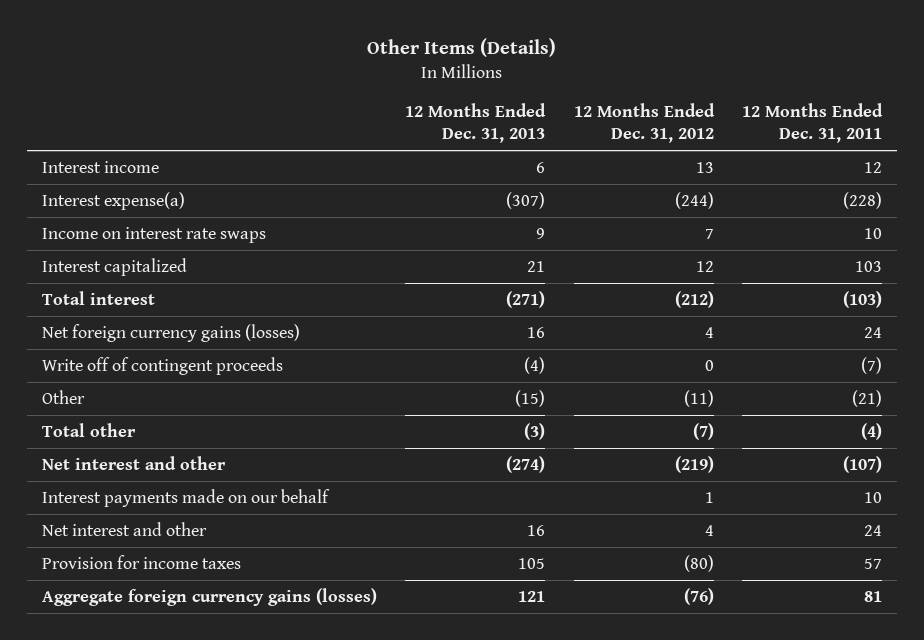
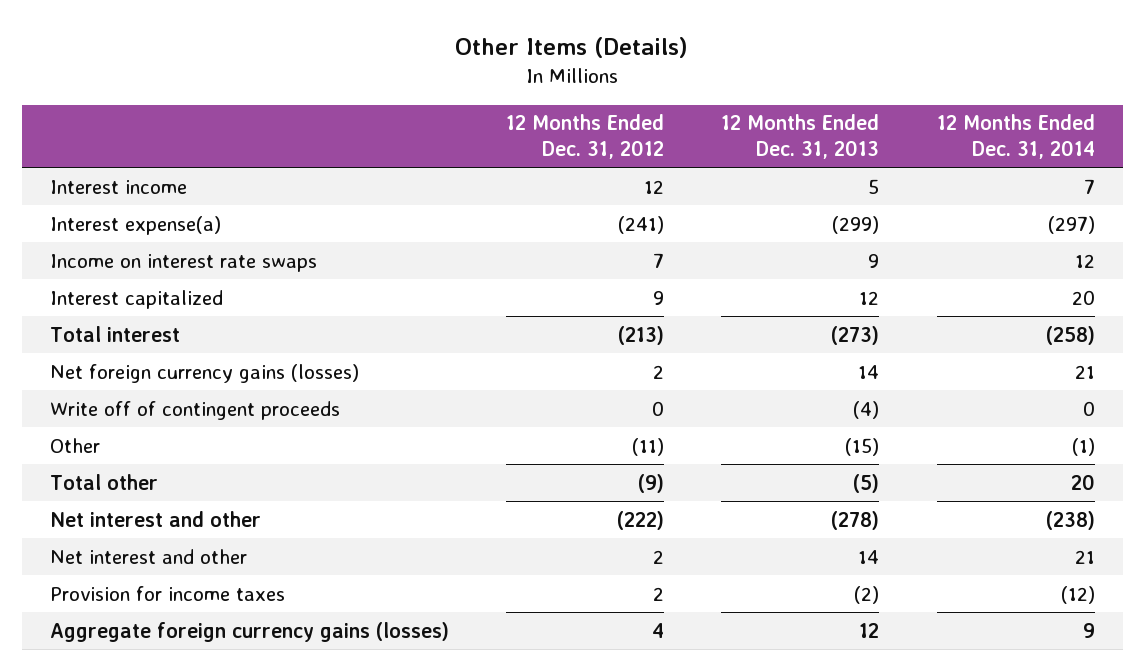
- | 12 Months Ended Dec. 31, 2013 | 12 Months Ended Dec. 31, 2012 | 12 Months Ended Dec. 31, 2011
+ | 12 Months Ended Dec. 31, 2012 | 12 Months Ended Dec. 31, 2013 | 12 Months Ended Dec. 31, 2014
- Interest income | 6 | 13 | 12
- Interest expense(a) | (307) | (244) | (228)
+ Interest income | 12 | 5 | 7
+ Interest expense(a) | (241) | (299) | (297)
- Interest capitalized | 21 | 12 | 103
- Total interest | (271) | (212) | (103)
- Net foreign currency gains (losses) | 16 | 4 | 24
+ Interest capitalized | 9 | 12 | 20
+ Total interest | (213) | (273) | (258)
+ Net foreign currency gains (losses) | 2 | 14 | 21
- Total other | (3) | (7) | (4)
- Net interest and other | (274) | (219) | (107)
- Interest payments made on our behalf | | 1 | 10
- Net interest and other | 16 | 4 | 24
- Provision for income taxes | 105 | (80) | 57
- Aggregate foreign currency gains (losses) | 121 | (76) | 81
+ Total other | (9) | (5) | 20
+ Net interest and other | (222) | (278) | (238)
+ Net interest and other | 2 | 14 | 21
+ Provision for income taxes | 2 | (2) | (12)
+ Aggregate foreign currency gains (losses) | 4 | 12 | 9

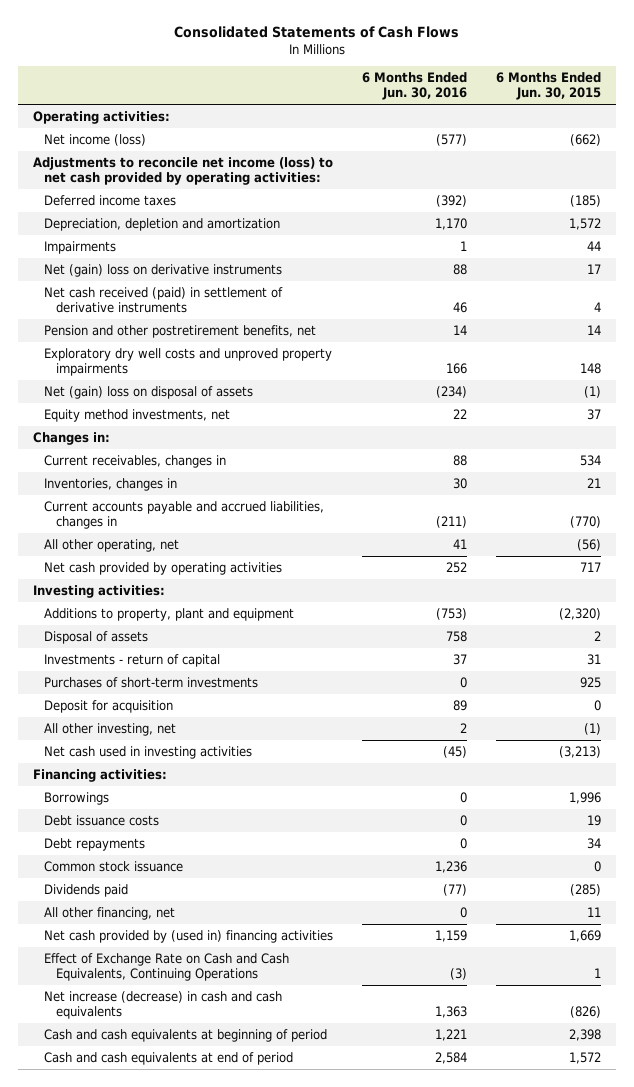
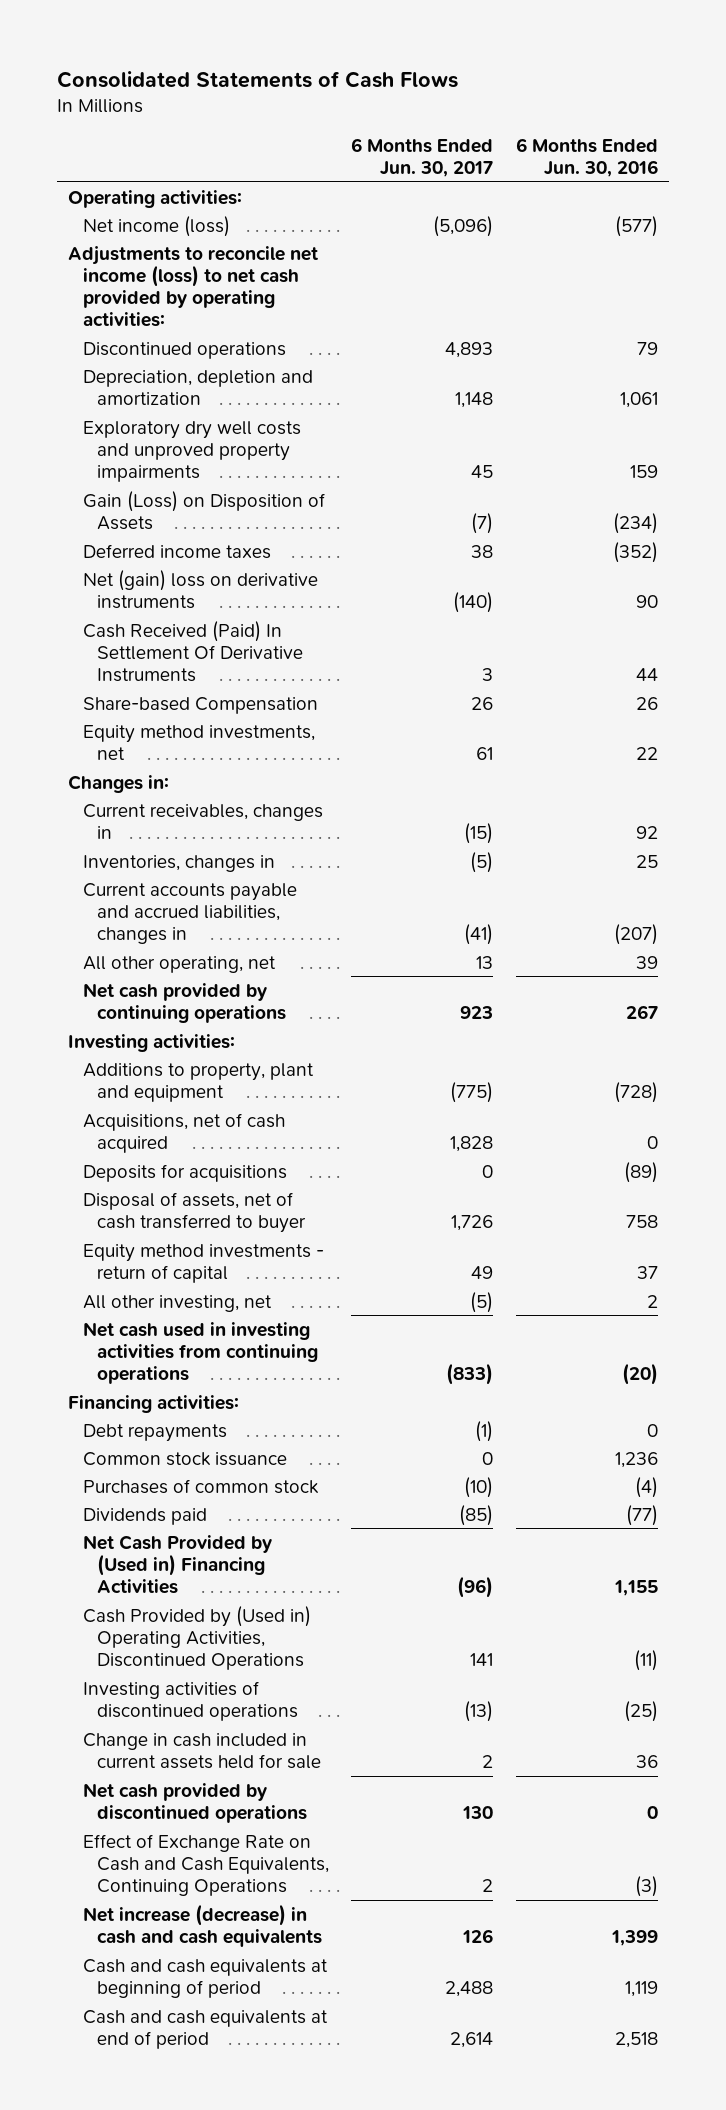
- | 6 Months Ended Jun. 30, 2016 | 6 Months Ended Jun. 30, 2015
+ | 6 Months Ended Jun. 30, 2017 | 6 Months Ended Jun. 30, 2016
- Deferred income taxes | (392) | (185)
- Depreciation, depletion and amortization | 1,170 | 1,572
- Impairments | 1 | 44
- Net (gain) loss on derivative instruments | 88 | 17
- Net cash received (paid) in settlement of derivative instruments | 46 | 4
- Pension and other postretirement benefits, net | 14 | 14
- Exploratory dry well costs and unproved property impairments | 166 | 148
- Net (gain) loss on disposal of assets | (234) | (1)
+ Discontinued operations | 4,893 | 79
+ Depreciation, depletion and amortization | 1,148 | 1,061
+ Exploratory dry well costs and unproved property impairments | 45 | 159
+ Gain (Loss) on Disposition of Assets | (7) | (234)
+ Deferred income taxes | 38 | (352)
+ Net (gain) loss on derivative instruments | (140) | 90
+ Cash Received (Paid) In Settlement Of Derivative Instruments | 3 | 44
+ Share-based Compensation | 26 | 26
- Current receivables, changes in | 88 | 534
- Inventories, changes in | 30 | 21
- Current accounts payable and accrued liabilities, changes in | (211) | (770)
- All other operating, net | 41 | (56)
- Net cash provided by operating activities | 252 | 717
+ Current receivables, changes in | (15) | 92
+ Inventories, changes in | (5) | 25
+ Current accounts payable and accrued liabilities, changes in | (41) | (207)
+ All other operating, net | 13 | 39
+ Net cash provided by continuing operations | 923 | 267
- Additions to property, plant and equipment | (753) | (2,320)
- Disposal of assets | 758 | 2
- Investments - return of capital | 37 | 31
- Purchases of short-term investments | 0 | 925
- Deposit for acquisition | 89 | 0
+ Additions to property, plant and equipment | (775) | (728)
+ Acquisitions, net of cash acquired | 1,828 | 0
+ Deposits for acquisitions | 0 | (89)
+ Disposal of assets, net of cash transferred to buyer | 1,726 | 758
+ Equity method investments - return of capital | 49 | 37
- Net cash used in investing activities | (45) | (3,213)
+ Net cash used in investing activities from continuing operations | (833) | (20)
- Borrowings | 0 | 1,996
- Debt issuance costs | 0 | 19
+ Purchases of common stock | (10) | (4)
- All other financing, net | 0 | 11
- Net cash provided by (used in) financing activities | 1,159 | 1,669
+ Net Cash Provided by (Used in) Financing Activities | (96) | 1,155
+ Cash Provided by (Used in) Operating Activities, Discontinued Operations | 141 | (11)
+ Investing activities of discontinued operations | (13) | (25)
+ Change in cash included in current assets held for sale | 2 | 36
+ Net cash provided by discontinued operations | 130 | 0
- Net increase (decrease) in cash and cash equivalents | 1,363 | (826)
- Cash and cash equivalents at beginning of period | 1,221 | 2,398
- Cash and cash equivalents at end of period | 2,584 | 1,572
+ Net increase (decrease) in cash and cash equivalents | 126 | 1,399
+ Cash and cash equivalents at beginning of period | 2,488 | 1,119
+ Cash and cash equivalents at end of period | 2,614 | 2,518

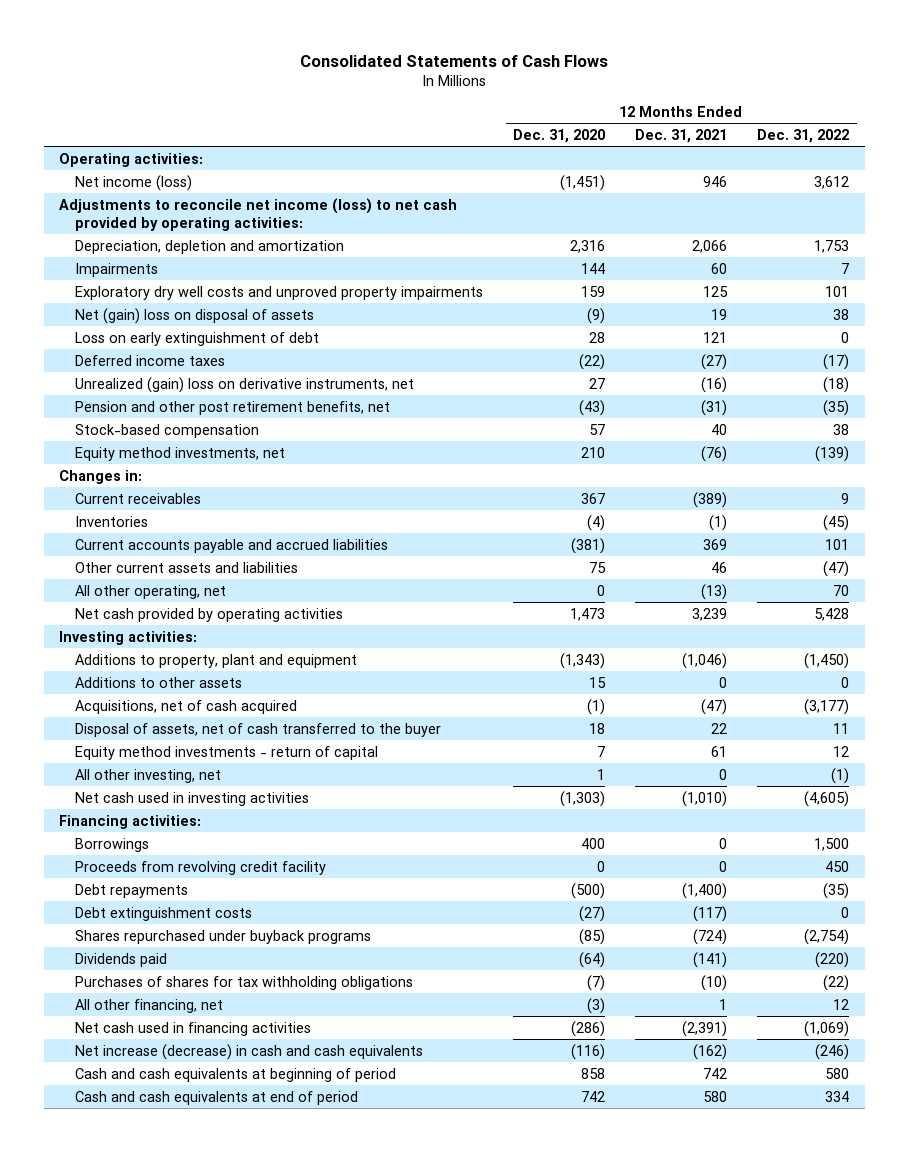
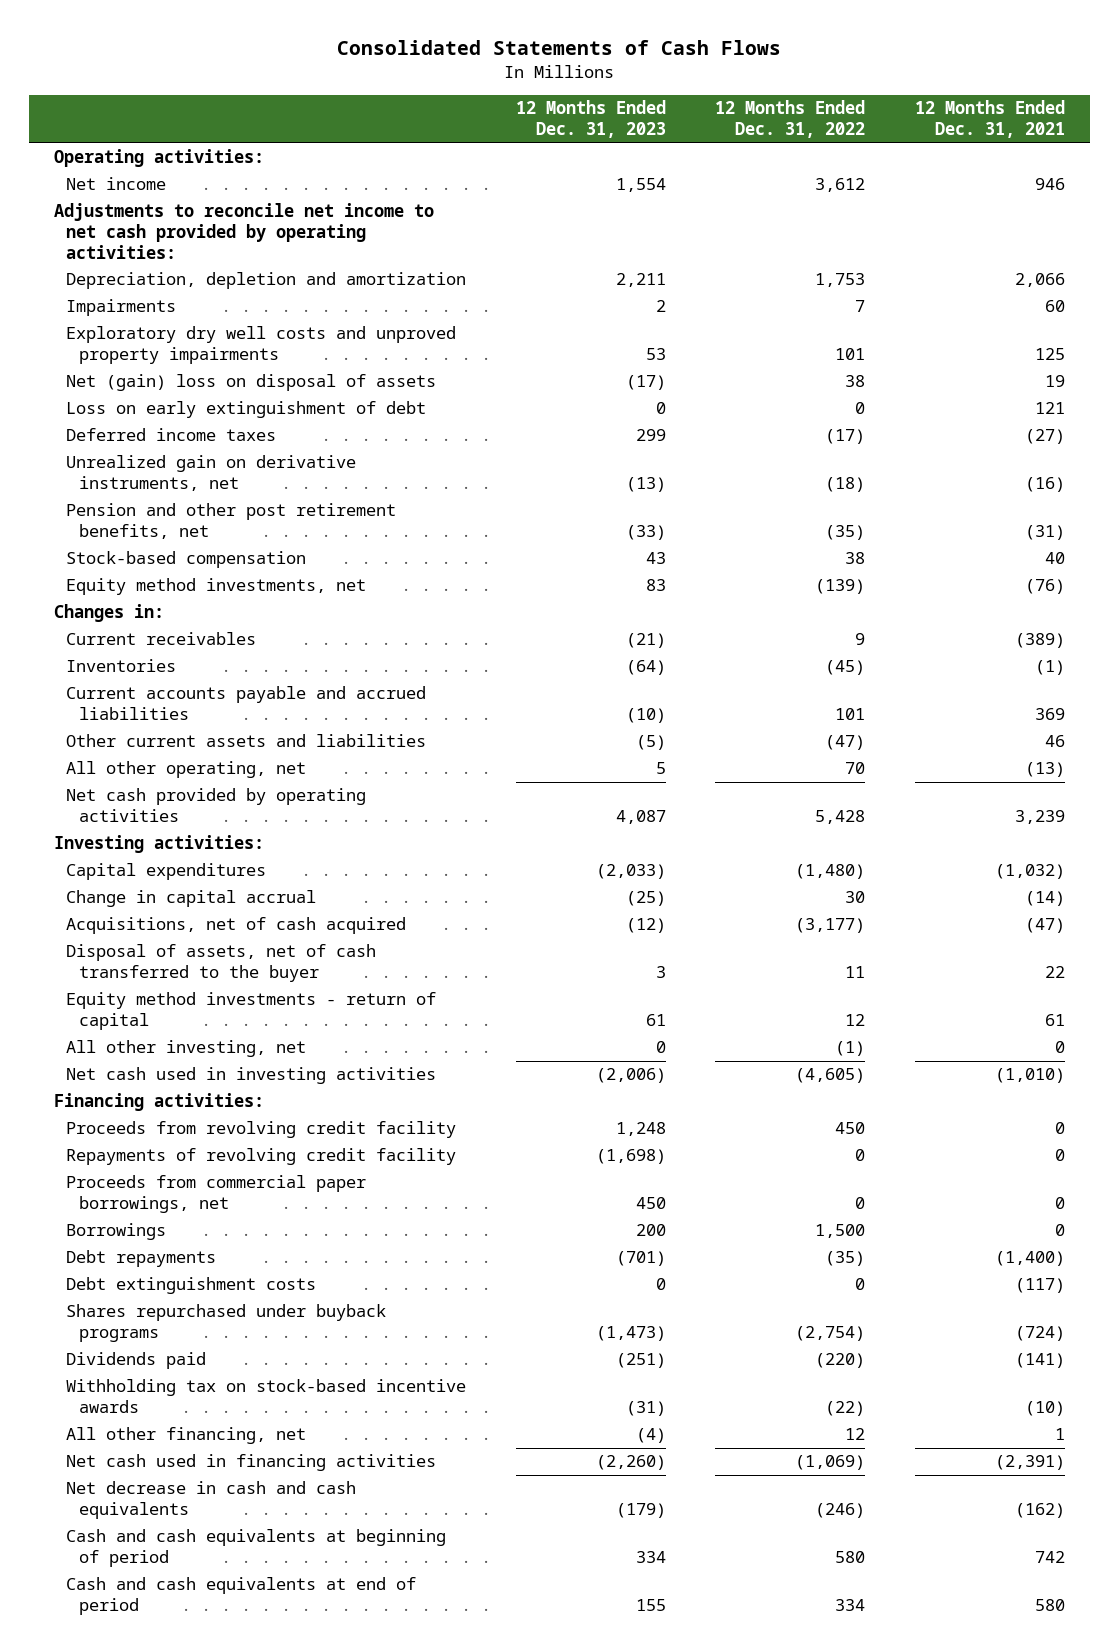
- | 12 Months Ended Dec. 31, 2020 | 12 Months Ended Dec. 31, 2021 | 12 Months Ended Dec. 31, 2022
+ | 12 Months Ended Dec. 31, 2023 | 12 Months Ended Dec. 31, 2022 | 12 Months Ended Dec. 31, 2021
- Net income (loss) | (1,451) | 946 | 3,612
- Adjustments to reconcile net income (loss) to net cash provided by operating activities:
+ Net income | 1,554 | 3,612 | 946
+ Adjustments to reconcile net income to net cash provided by operating activities:
- Unrealized (gain) loss on derivative instruments, net | 27 | (16) | (18)
+ Unrealized gain on derivative instruments, net | (13) | (18) | (16)
- Additions to property, plant and equipment | (1,343) | (1,046) | (1,450)
- Additions to other assets | 15 | 0 | 0
+ Capital expenditures | (2,033) | (1,480) | (1,032)
+ Change in capital accrual | (25) | 30 | (14)
+ Repayments of revolving credit facility | (1,698) | 0 | 0
+ Proceeds from commercial paper borrowings, net | 450 | 0 | 0
moved down: Borrowings | 200 | 1,500 | 0
- Purchases of shares for tax withholding obligations | (7) | (10) | (22)
+ Withholding tax on stock-based incentive awards | (31) | (22) | (10)
- Net increase (decrease) in cash and cash equivalents | (116) | (162) | (246)
+ Net decrease in cash and cash equivalents | (179) | (246) | (162)

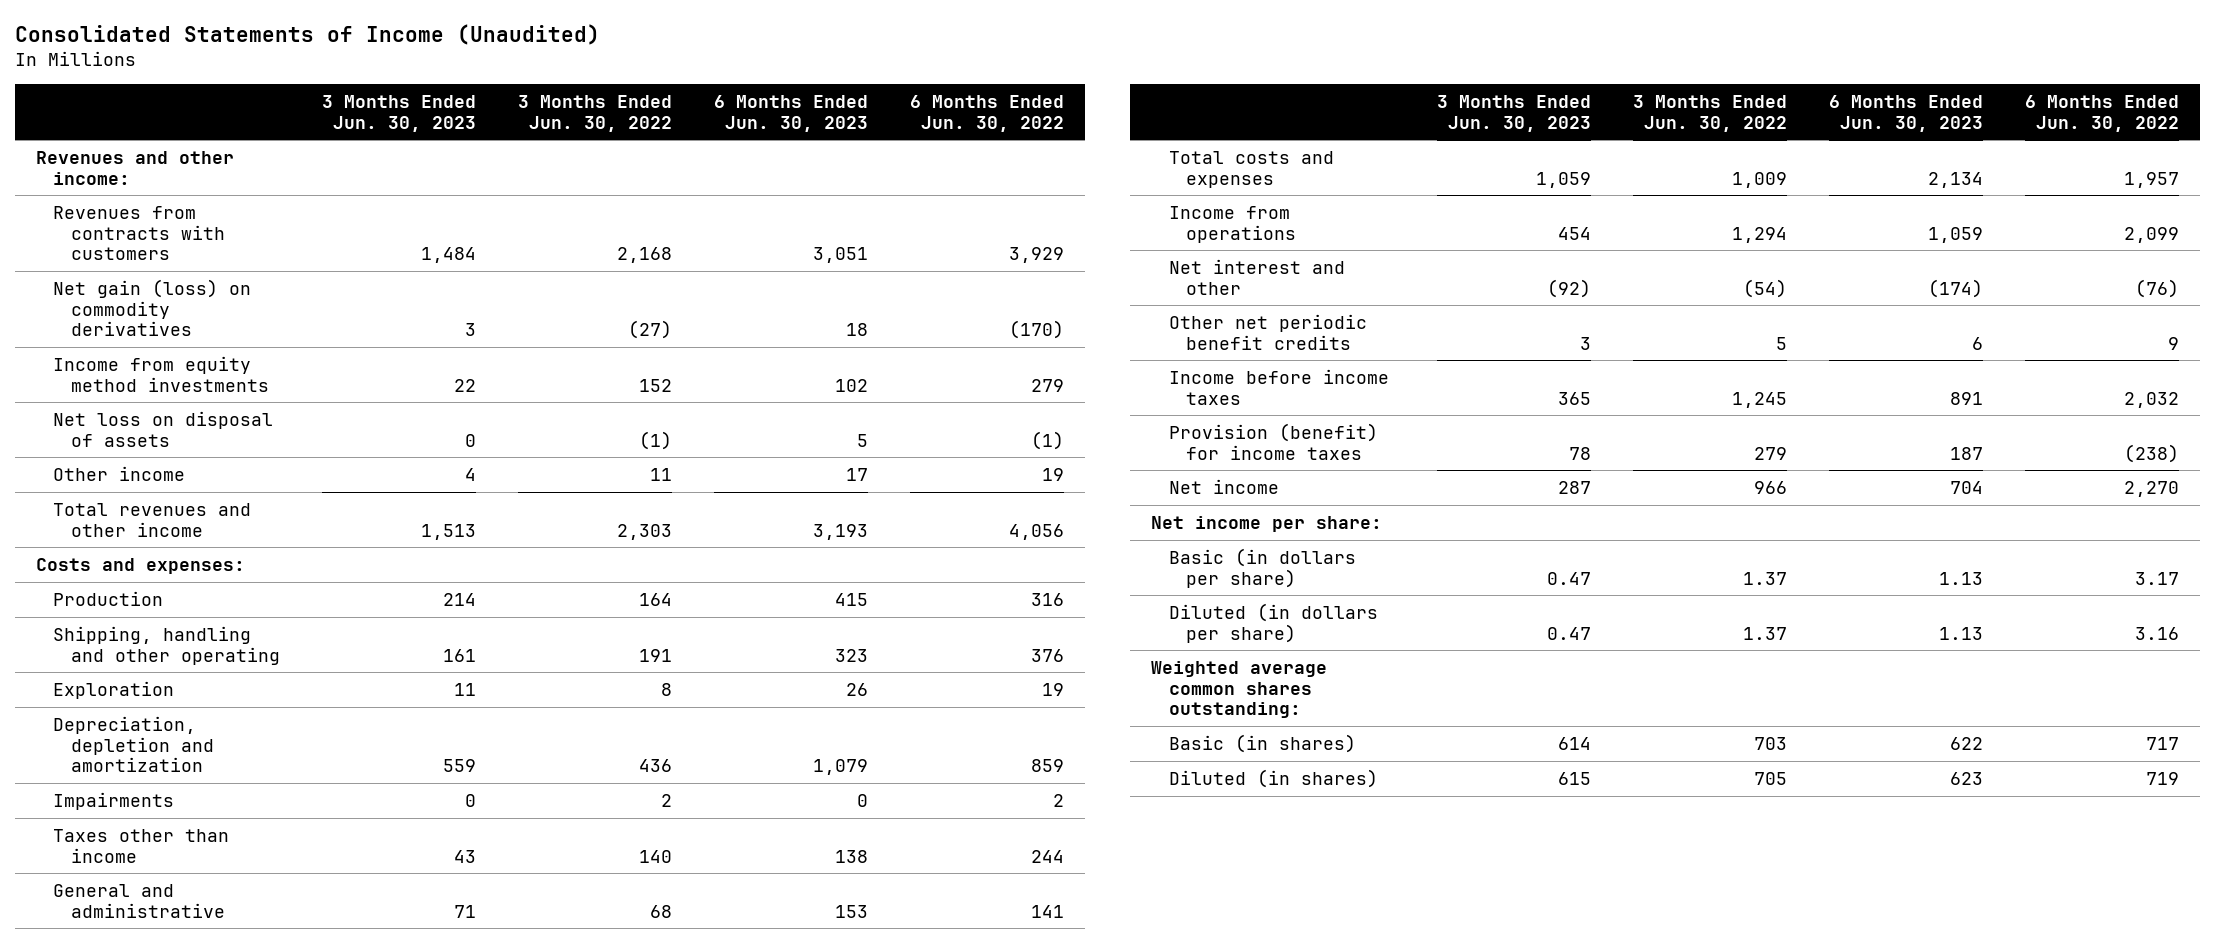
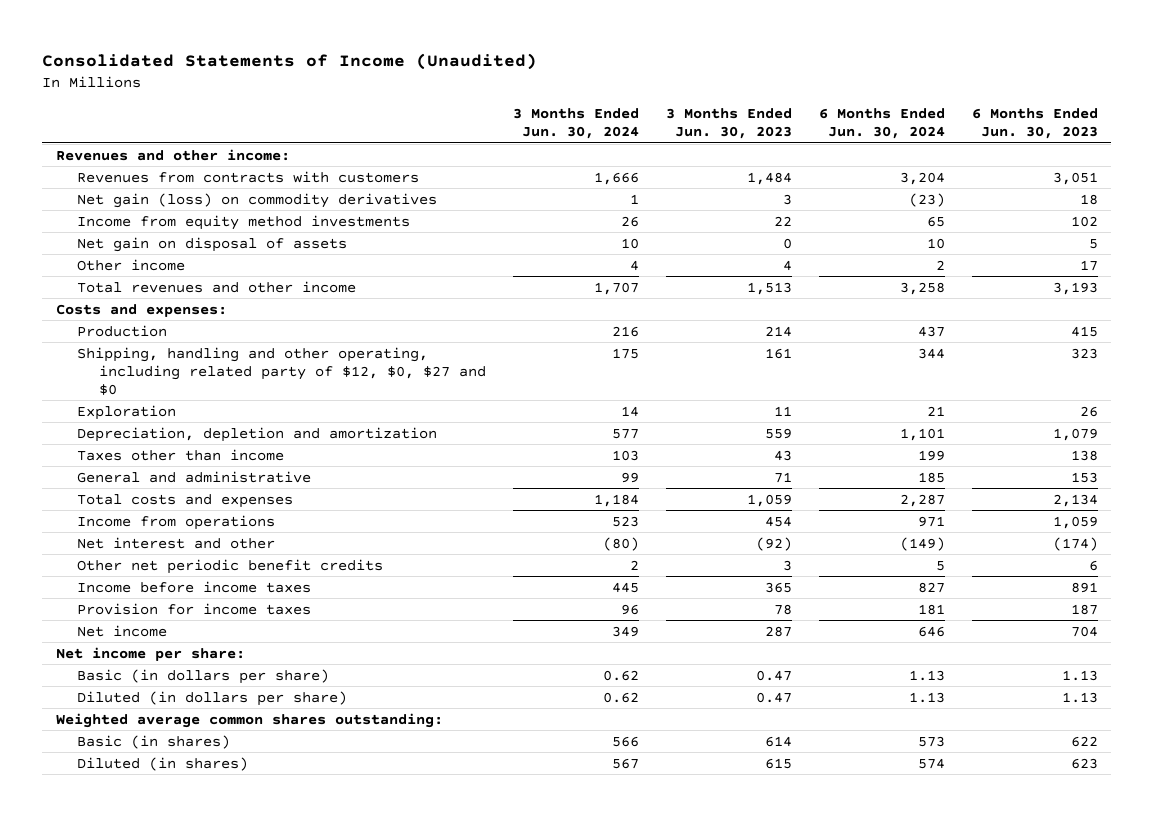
- | 3 Months Ended Jun. 30, 2023 | 3 Months Ended Jun. 30, 2022 | 6 Months Ended Jun. 30, 2023 | 6 Months Ended Jun. 30, 2022
+ | 3 Months Ended Jun. 30, 2024 | 3 Months Ended Jun. 30, 2023 | 6 Months Ended Jun. 30, 2024 | 6 Months Ended Jun. 30, 2023
- Net loss on disposal of assets | 0 | (1) | 5 | (1)
+ Net gain on disposal of assets | 10 | 0 | 10 | 5
- Shipping, handling and other operating | 161 | 191 | 323 | 376
+ Shipping, handling and other operating, including related party of $12, $0, $27 and $0 | 175 | 161 | 344 | 323
- Impairments | 0 | 2 | 0 | 2
- Provision (benefit) for income taxes | 78 | 279 | 187 | (238)
+ Provision for income taxes | 96 | 78 | 181 | 187

